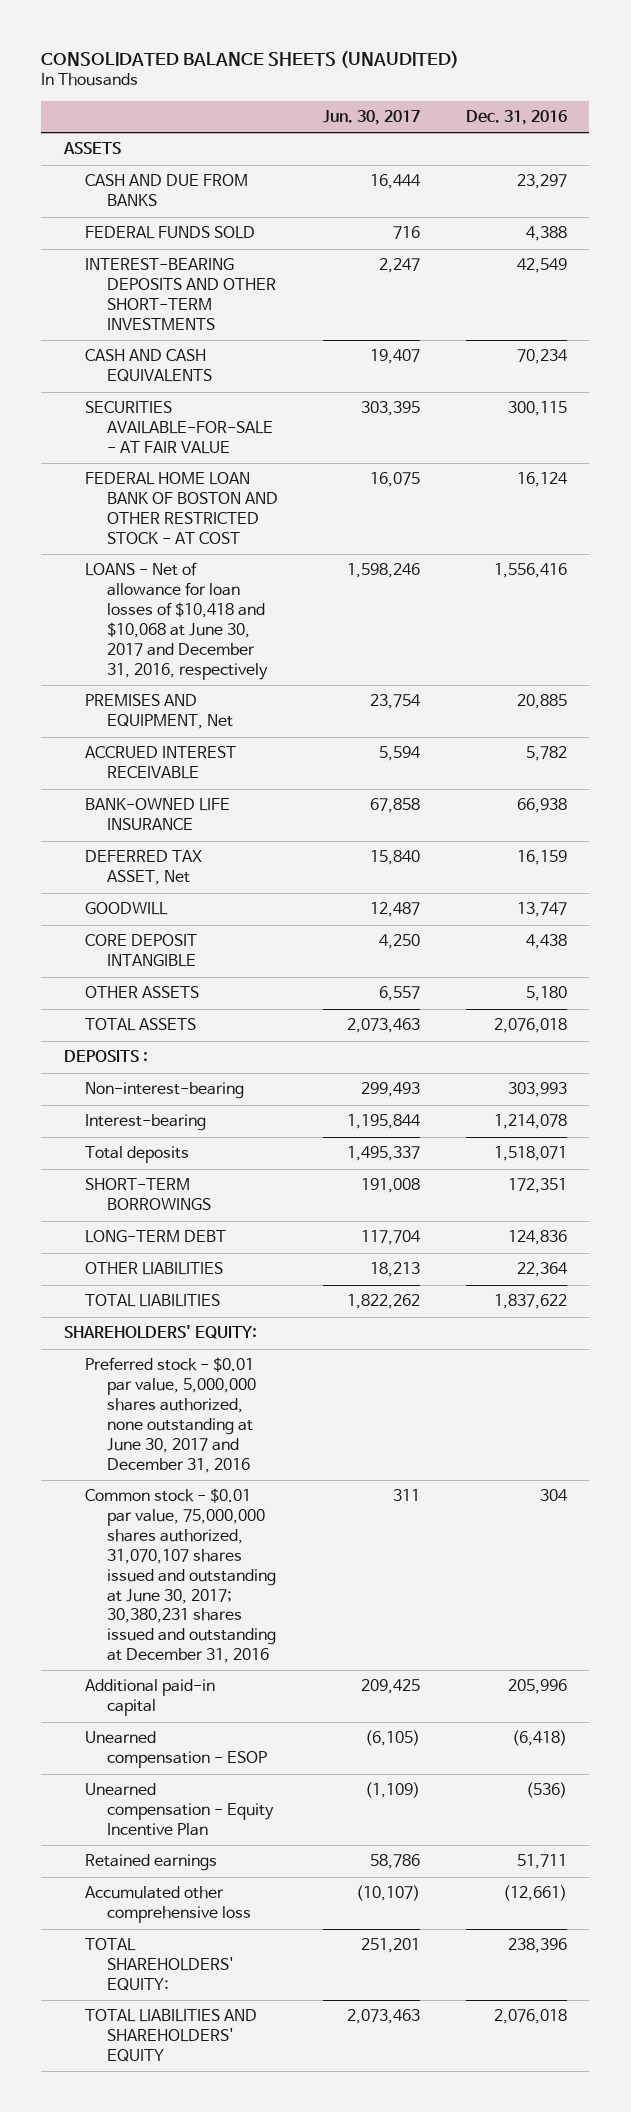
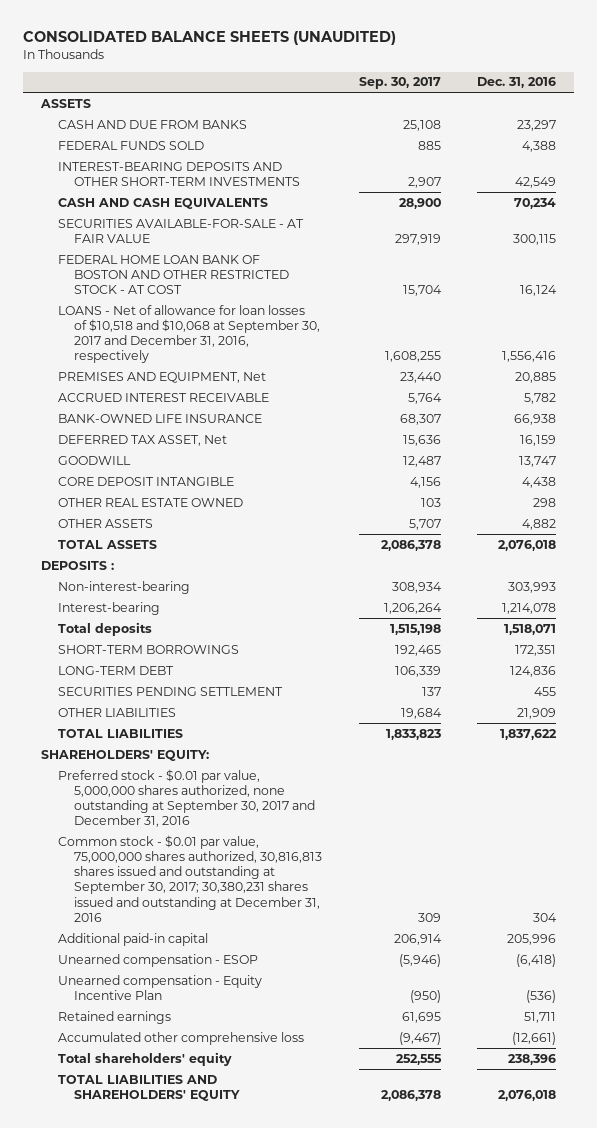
- | Jun. 30, 2017 | Dec. 31, 2016
+ | Sep. 30, 2017 | Dec. 31, 2016
- LOANS - Net of allowance for loan losses of $10,418 and $10,068 at June 30, 2017 and December 31, 2016, respectively | 1,598,246 | 1,556,416
+ LOANS - Net of allowance for loan losses of $10,518 and $10,068 at September 30, 2017 and December 31, 2016, respectively | 1,608,255 | 1,556,416
- OTHER ASSETS | 6,557 | 5,180
+ OTHER REAL ESTATE OWNED | 103 | 298
+ OTHER ASSETS | 5,707 | 4,882
- OTHER LIABILITIES | 18,213 | 22,364
+ SECURITIES PENDING SETTLEMENT | 137 | 455
+ OTHER LIABILITIES | 19,684 | 21,909
- Preferred stock - $0.01 par value, 5,000,000 shares authorized, none outstanding at June 30, 2017 and December 31, 2016
- Common stock - $0.01 par value, 75,000,000 shares authorized, 31,070,107 shares issued and outstanding at June 30, 2017; 30,380,231 shares issued and outstanding at December 31, 2016 | 311 | 304
+ Preferred stock - $0.01 par value, 5,000,000 shares authorized, none outstanding at September 30, 2017 and December 31, 2016
+ Common stock - $0.01 par value, 75,000,000 shares authorized, 30,816,813 shares issued and outstanding at September 30, 2017; 30,380,231 shares issued and outstanding at December 31, 2016 | 309 | 304
- TOTAL SHAREHOLDERS' EQUITY: | 251,201 | 238,396
+ Total shareholders' equity | 252,555 | 238,396

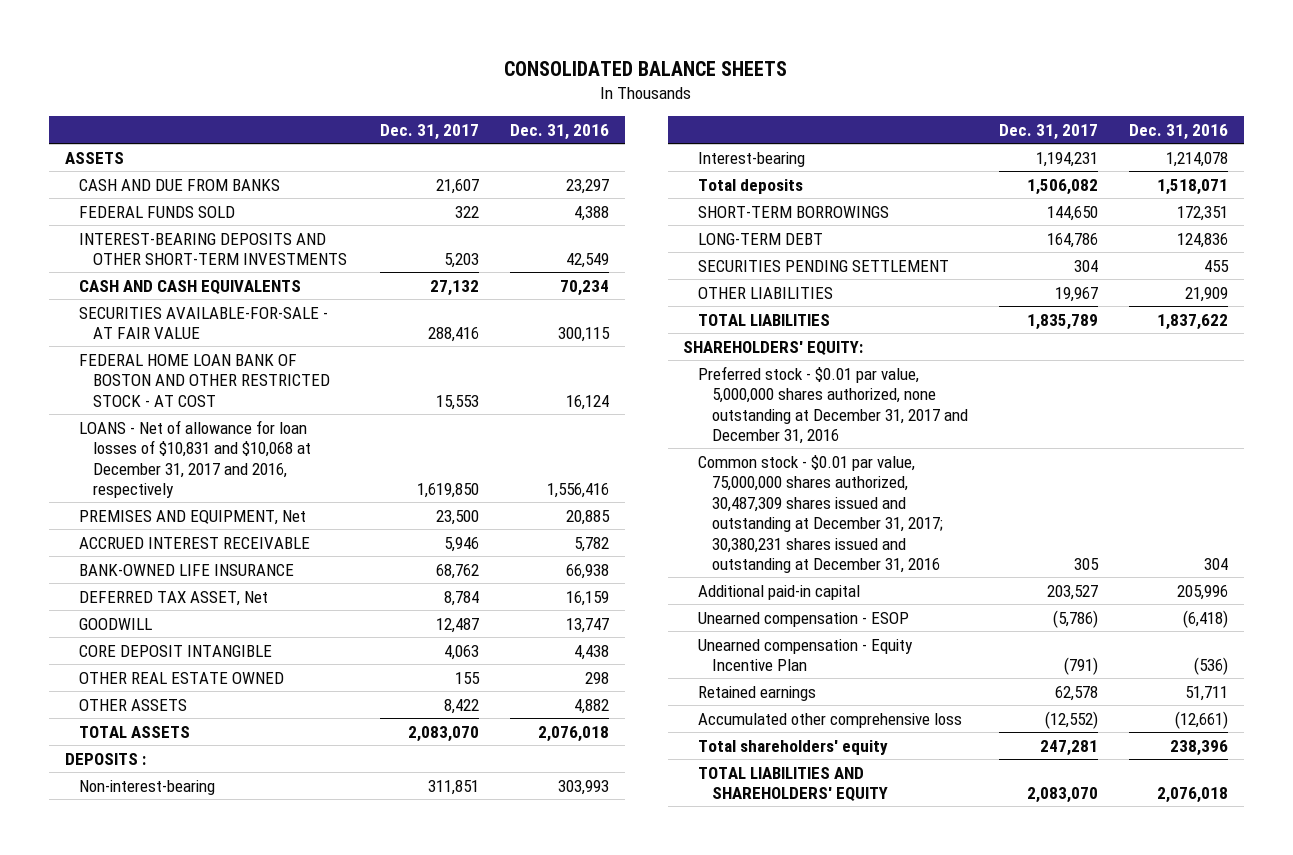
- CONSOLIDATED BALANCE SHEETS (UNAUDITED)
+ CONSOLIDATED BALANCE SHEETS
- | Sep. 30, 2017 | Dec. 31, 2016
+ | Dec. 31, 2017 | Dec. 31, 2016
- LOANS - Net of allowance for loan losses of $10,518 and $10,068 at September 30, 2017 and December 31, 2016, respectively | 1,608,255 | 1,556,416
+ LOANS - Net of allowance for loan losses of $10,831 and $10,068 at December 31, 2017 and 2016, respectively | 1,619,850 | 1,556,416
- Preferred stock - $0.01 par value, 5,000,000 shares authorized, none outstanding at September 30, 2017 and December 31, 2016
- Common stock - $0.01 par value, 75,000,000 shares authorized, 30,816,813 shares issued and outstanding at September 30, 2017; 30,380,231 shares issued and outstanding at December 31, 2016 | 309 | 304
+ Preferred stock - $0.01 par value, 5,000,000 shares authorized, none outstanding at December 31, 2017 and December 31, 2016
+ Common stock - $0.01 par value, 75,000,000 shares authorized, 30,487,309 shares issued and outstanding at December 31, 2017; 30,380,231 shares issued and outstanding at December 31, 2016 | 305 | 304

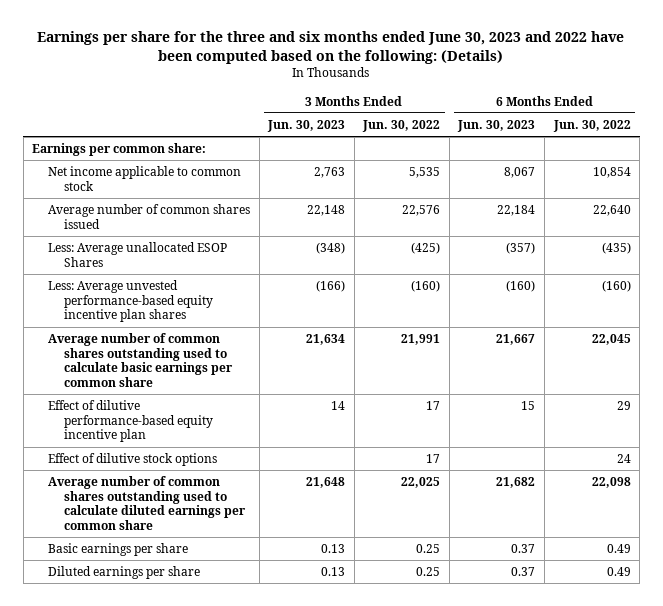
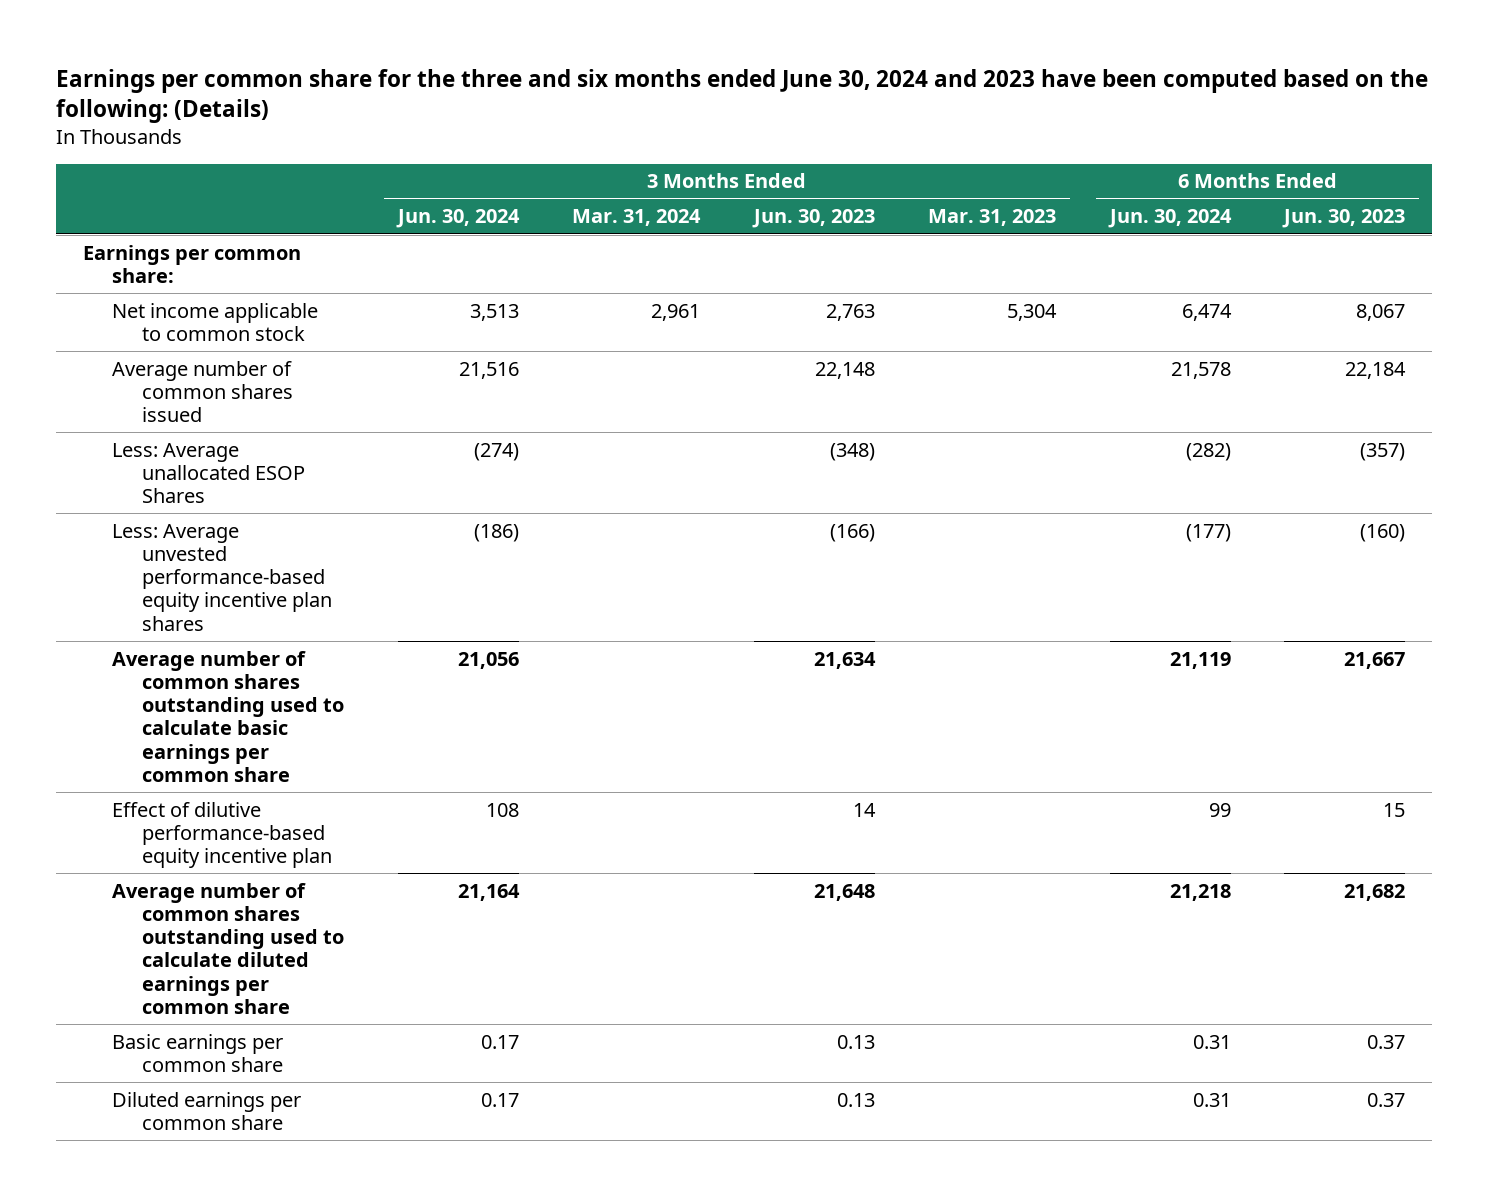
- Earnings per share for the three and six months ended June 30, 2023 and 2022 have been computed based on the following: (Details)
+ Earnings per common share for the three and six months ended June 30, 2024 and 2023 have been computed based on the following: (Details)
- | 3 Months Ended Jun. 30, 2023 | 3 Months Ended Jun. 30, 2022 | 6 Months Ended Jun. 30, 2023 | 6 Months Ended Jun. 30, 2022
+ | 3 Months Ended Jun. 30, 2024 | 3 Months Ended Mar. 31, 2024 | 3 Months Ended Jun. 30, 2023 | 3 Months Ended Mar. 31, 2023 | 6 Months Ended Jun. 30, 2024 | 6 Months Ended Jun. 30, 2023
- Effect of dilutive stock options | | 17 | | 24
- Basic earnings per share | 0.13 | 0.25 | 0.37 | 0.49
- Diluted earnings per share | 0.13 | 0.25 | 0.37 | 0.49
+ Basic earnings per common share | 0.17 | | 0.13 | | 0.31 | 0.37
+ Diluted earnings per common share | 0.17 | | 0.13 | | 0.31 | 0.37

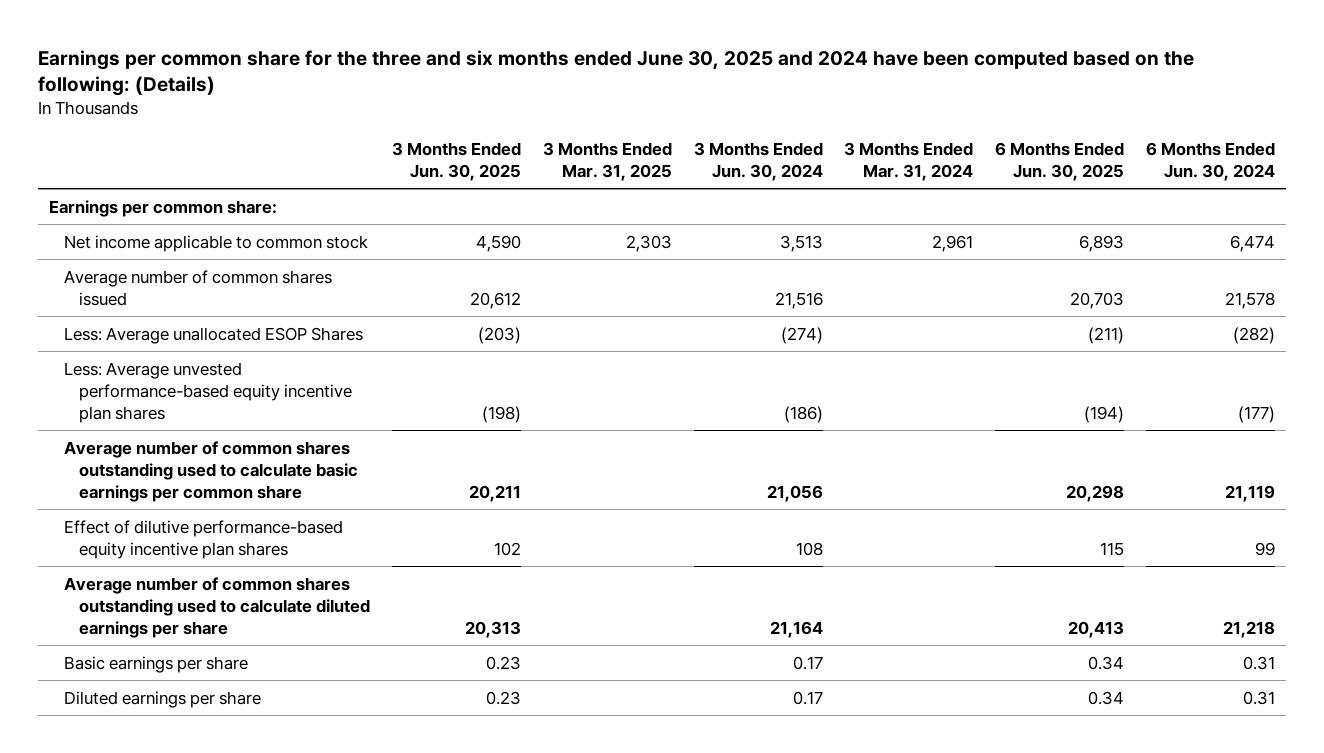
- Earnings per common share for the three and six months ended June 30, 2024 and 2023 have been computed based on the following: (Details)
+ Earnings per common share for the three and six months ended June 30, 2025 and 2024 have been computed based on the following: (Details)
- | 3 Months Ended Jun. 30, 2024 | 3 Months Ended Mar. 31, 2024 | 3 Months Ended Jun. 30, 2023 | 3 Months Ended Mar. 31, 2023 | 6 Months Ended Jun. 30, 2024 | 6 Months Ended Jun. 30, 2023
+ | 3 Months Ended Jun. 30, 2025 | 3 Months Ended Mar. 31, 2025 | 3 Months Ended Jun. 30, 2024 | 3 Months Ended Mar. 31, 2024 | 6 Months Ended Jun. 30, 2025 | 6 Months Ended Jun. 30, 2024
- Effect of dilutive performance-based equity incentive plan | 108 | | 14 | | 99 | 15
- Average number of common shares outstanding used to calculate diluted earnings per common share | 21,164 | | 21,648 | | 21,218 | 21,682
- Basic earnings per common share | 0.17 | | 0.13 | | 0.31 | 0.37
- Diluted earnings per common share | 0.17 | | 0.13 | | 0.31 | 0.37
+ Effect of dilutive performance-based equity incentive plan shares | 102 | | 108 | | 115 | 99
+ Average number of common shares outstanding used to calculate diluted earnings per share | 20,313 | | 21,164 | | 20,413 | 21,218
+ Basic earnings per share | 0.23 | | 0.17 | | 0.34 | 0.31
+ Diluted earnings per share | 0.23 | | 0.17 | | 0.34 | 0.31

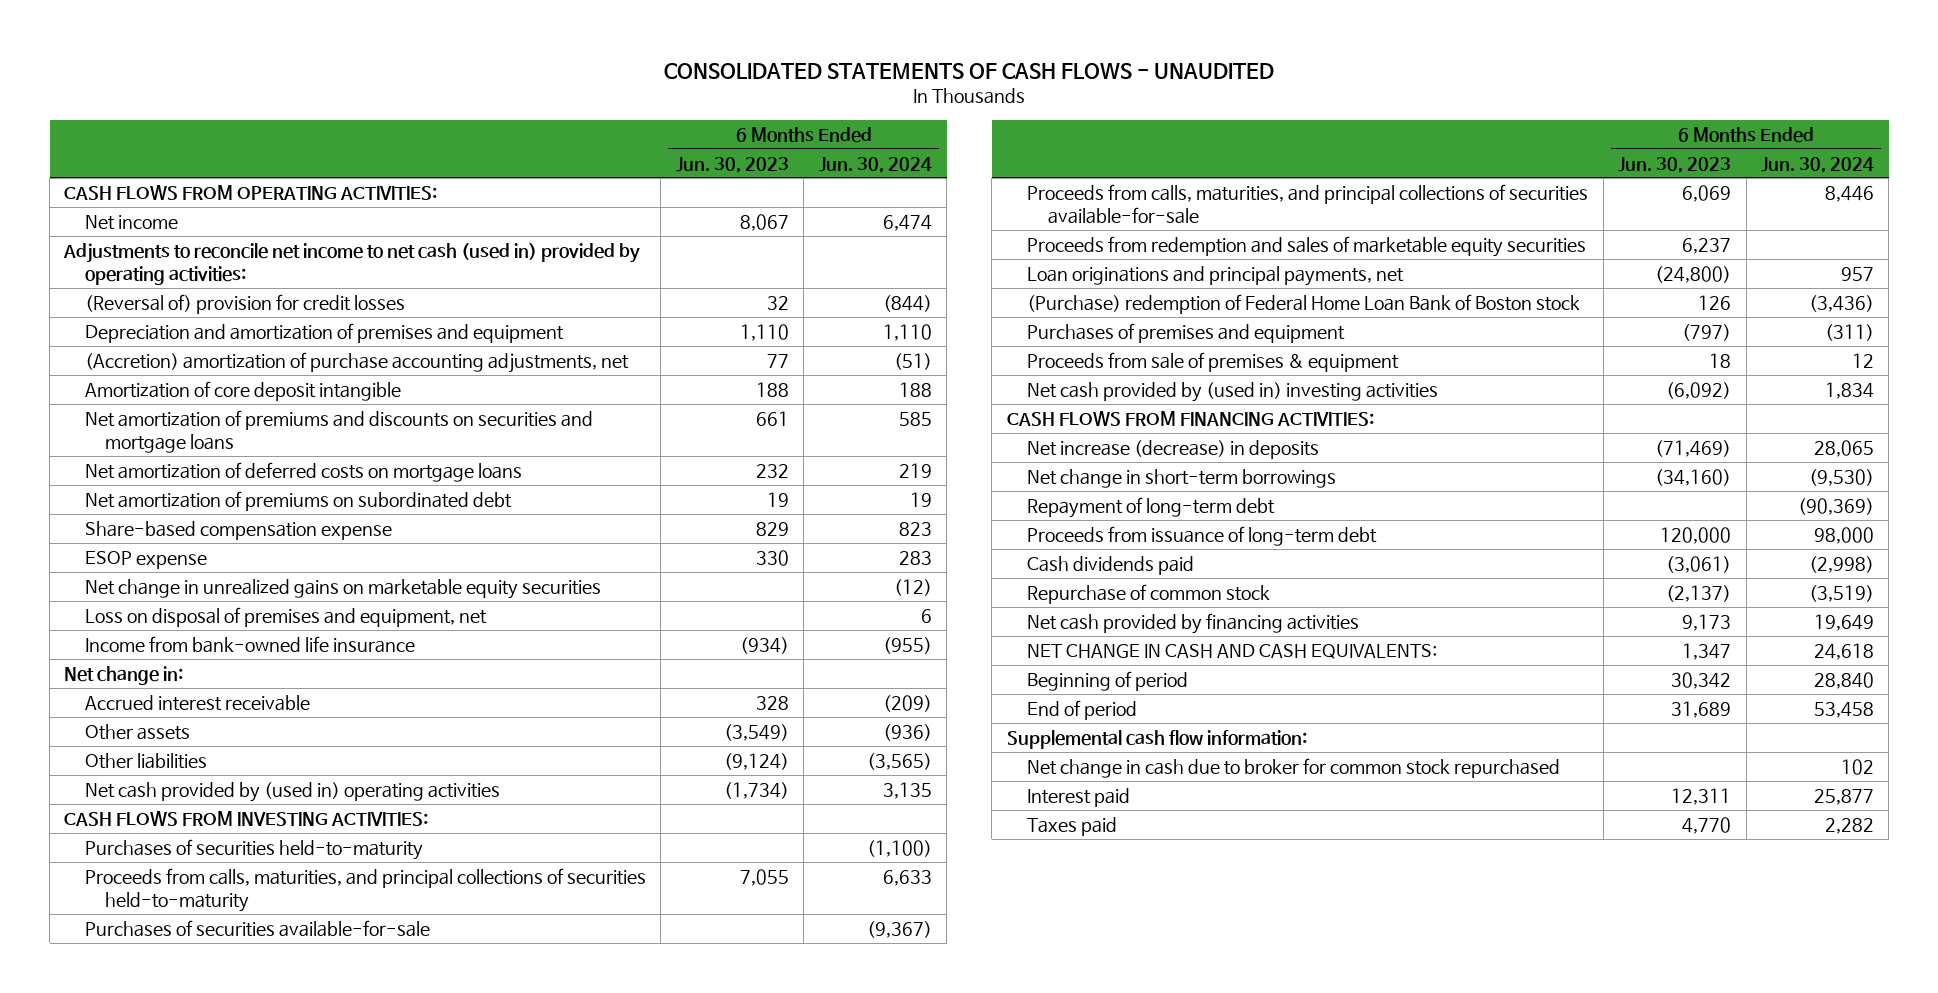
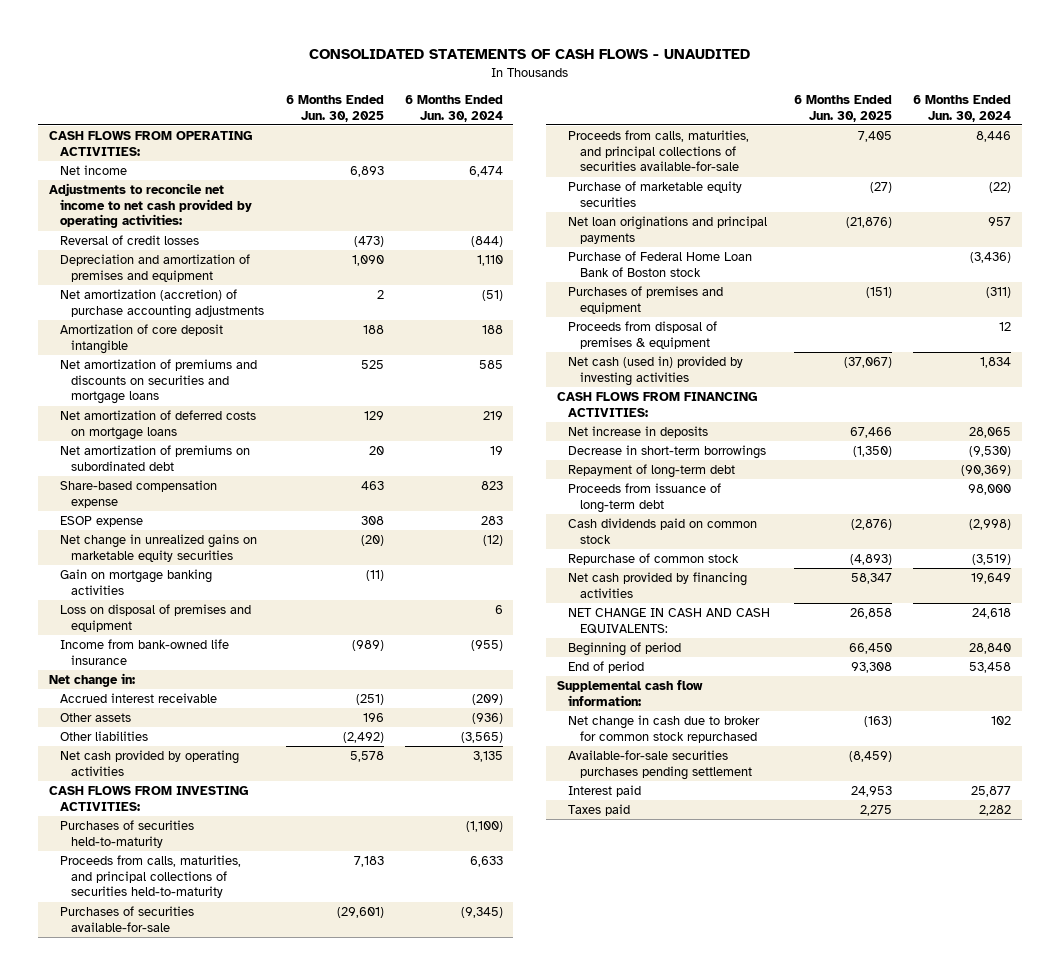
- | 6 Months Ended Jun. 30, 2023 | 6 Months Ended Jun. 30, 2024
+ | 6 Months Ended Jun. 30, 2025 | 6 Months Ended Jun. 30, 2024
- Adjustments to reconcile net income to net cash (used in) provided by operating activities:
- (Reversal of) provision for credit losses | 32 | (844)
+ Adjustments to reconcile net income to net cash provided by operating activities:
+ Reversal of credit losses | (473) | (844)
- (Accretion) amortization of purchase accounting adjustments, net | 77 | (51)
+ Net amortization (accretion) of purchase accounting adjustments | 2 | (51)
- Loss on disposal of premises and equipment, net | | 6
+ Gain on mortgage banking activities | (11) |
+ Loss on disposal of premises and equipment | | 6
- Net cash provided by (used in) operating activities | (1,734) | 3,135
+ Net cash provided by operating activities | 5,578 | 3,135
- Purchases of securities available-for-sale | | (9,367)
+ Purchases of securities available-for-sale | (29,601) | (9,345)
- Proceeds from redemption and sales of marketable equity securities | 6,237 |
- Loan originations and principal payments, net | (24,800) | 957
- (Purchase) redemption of Federal Home Loan Bank of Boston stock | 126 | (3,436)
+ Purchase of marketable equity securities | (27) | (22)
+ Net loan originations and principal payments | (21,876) | 957
+ Purchase of Federal Home Loan Bank of Boston stock | | (3,436)
- Proceeds from sale of premises & equipment | 18 | 12
- Net cash provided by (used in) investing activities | (6,092) | 1,834
+ Proceeds from disposal of premises & equipment | | 12
+ Net cash (used in) provided by investing activities | (37,067) | 1,834
- Net increase (decrease) in deposits | (71,469) | 28,065
- Net change in short-term borrowings | (34,160) | (9,530)
+ Net increase in deposits | 67,466 | 28,065
+ Decrease in short-term borrowings | (1,350) | (9,530)
- Cash dividends paid | (3,061) | (2,998)
+ Cash dividends paid on common stock | (2,876) | (2,998)
+ Available-for-sale securities purchases pending settlement | (8,459) |

